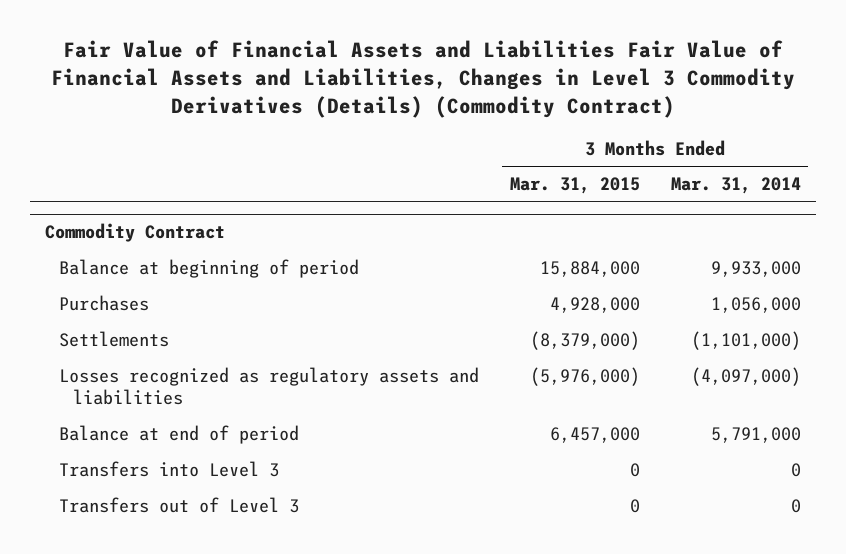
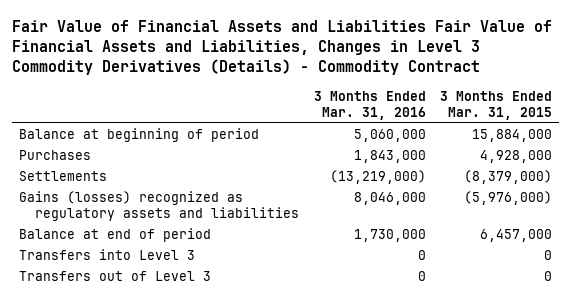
- Fair Value of Financial Assets and Liabilities Fair Value of Financial Assets and Liabilities, Changes in Level 3 Commodity Derivatives (Details) (Commodity Contract)
+ Fair Value of Financial Assets and Liabilities Fair Value of Financial Assets and Liabilities, Changes in Level 3 Commodity Derivatives (Details) - Commodity Contract
- | 3 Months Ended Mar. 31, 2015 | 3 Months Ended Mar. 31, 2014
+ | 3 Months Ended Mar. 31, 2016 | 3 Months Ended Mar. 31, 2015
- Commodity Contract
- Losses recognized as regulatory assets and liabilities | (5,976,000) | (4,097,000)
+ Gains (losses) recognized as regulatory assets and liabilities | 8,046,000 | (5,976,000)

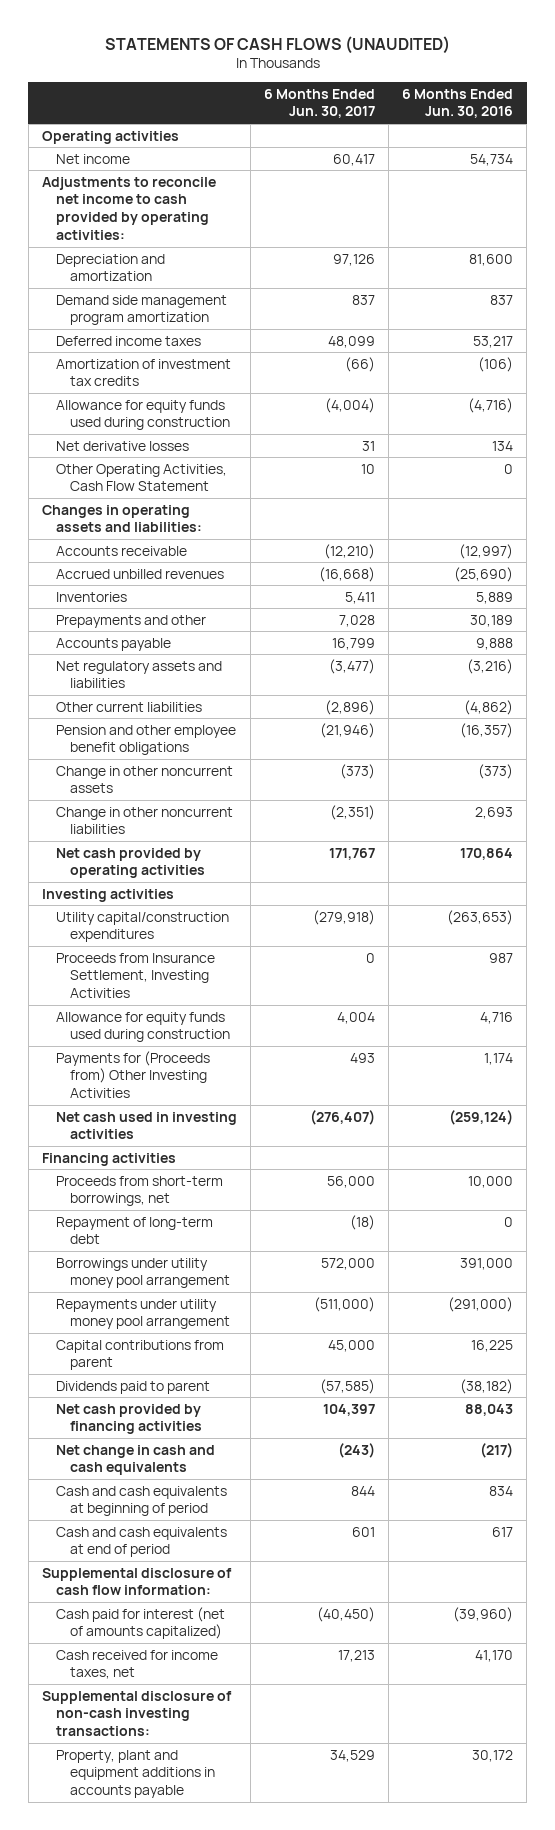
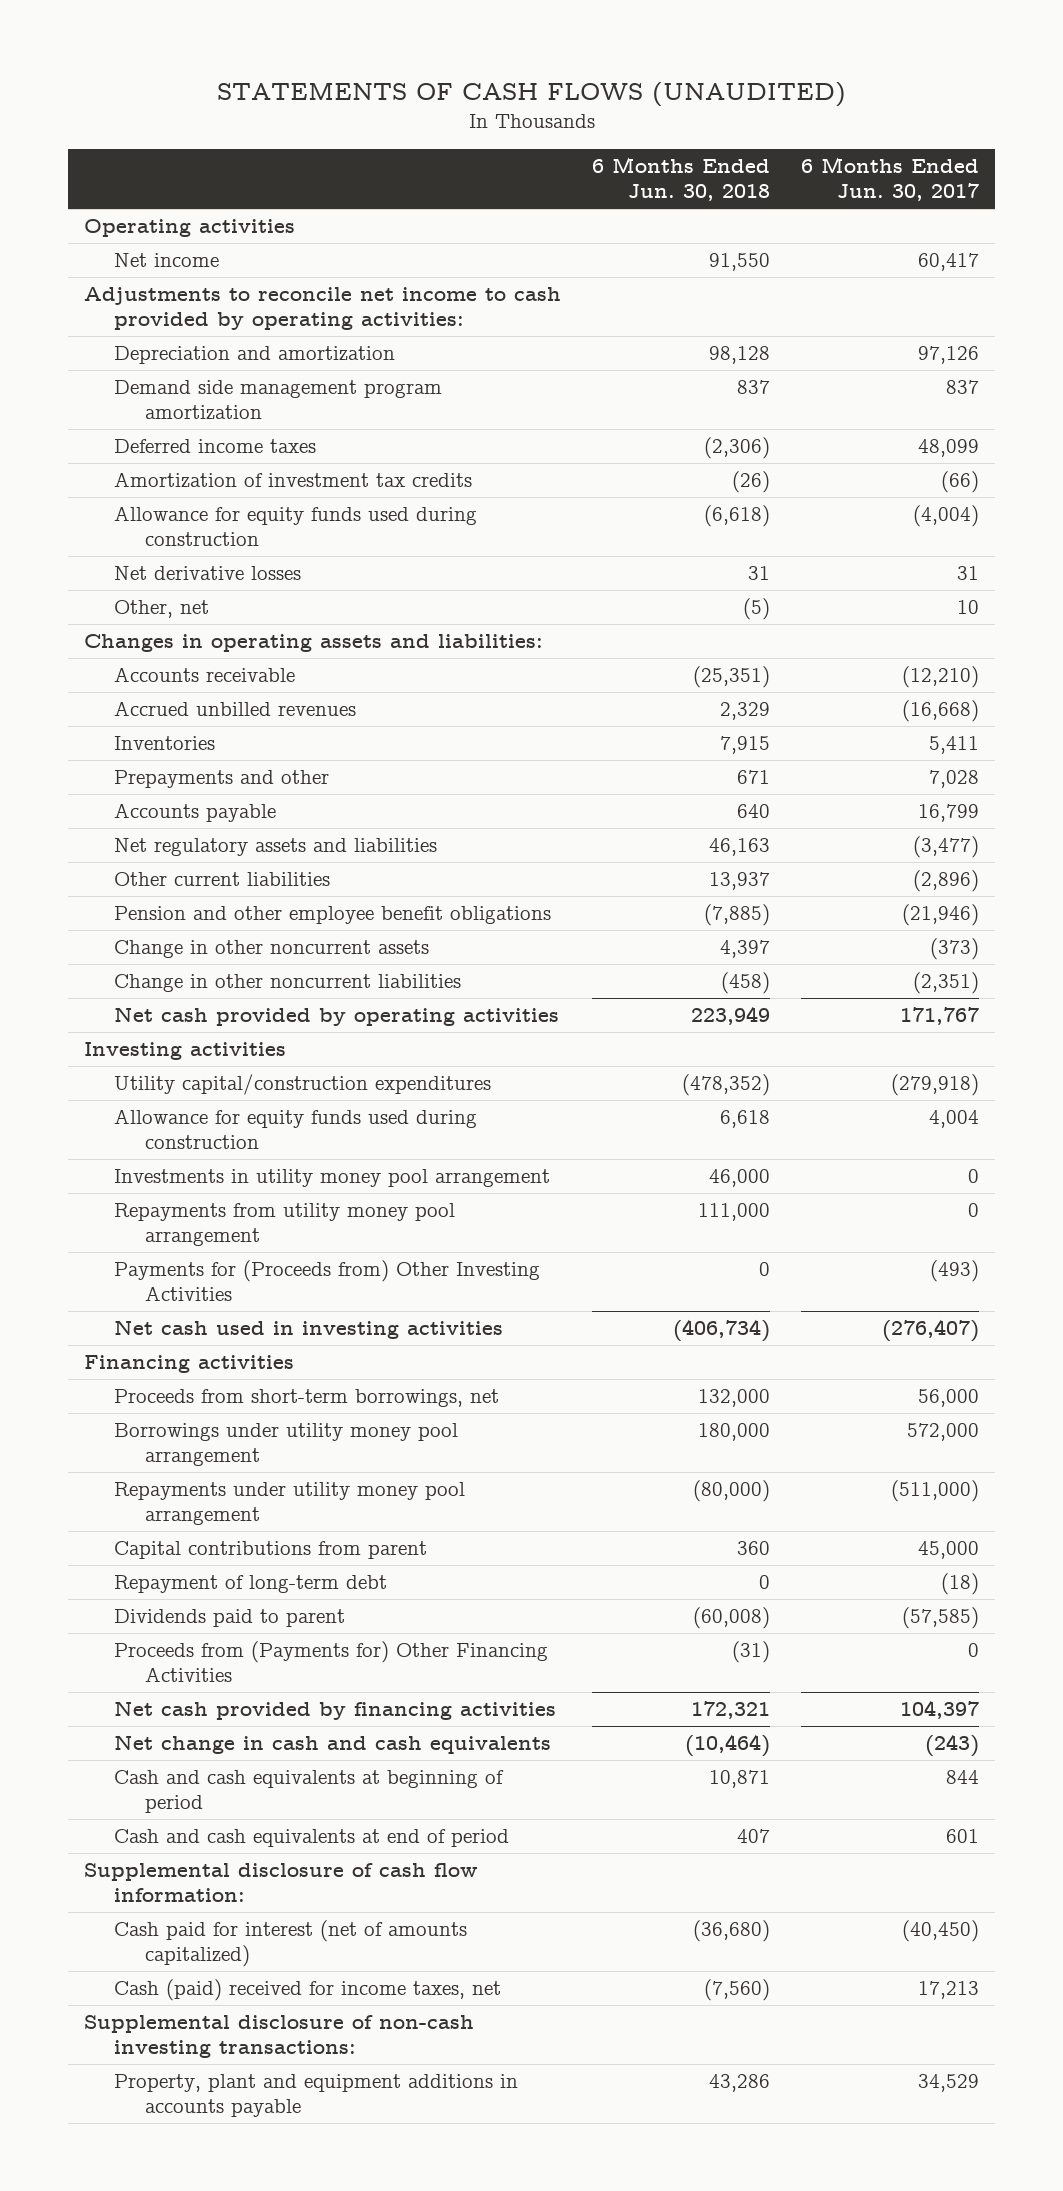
- | 6 Months Ended Jun. 30, 2017 | 6 Months Ended Jun. 30, 2016
+ | 6 Months Ended Jun. 30, 2018 | 6 Months Ended Jun. 30, 2017
- Other Operating Activities, Cash Flow Statement | 10 | 0
+ Other, net | (5) | 10
- Proceeds from Insurance Settlement, Investing Activities | 0 | 987
- Payments for (Proceeds from) Other Investing Activities | 493 | 1,174
+ Investments in utility money pool arrangement | 46,000 | 0
+ Repayments from utility money pool arrangement | 111,000 | 0
+ Payments for (Proceeds from) Other Investing Activities | 0 | (493)
moved down: Repayment of long-term debt | 0 | (18)
+ Proceeds from (Payments for) Other Financing Activities | (31) | 0
- Cash received for income taxes, net | 17,213 | 41,170
+ Cash (paid) received for income taxes, net | (7,560) | 17,213

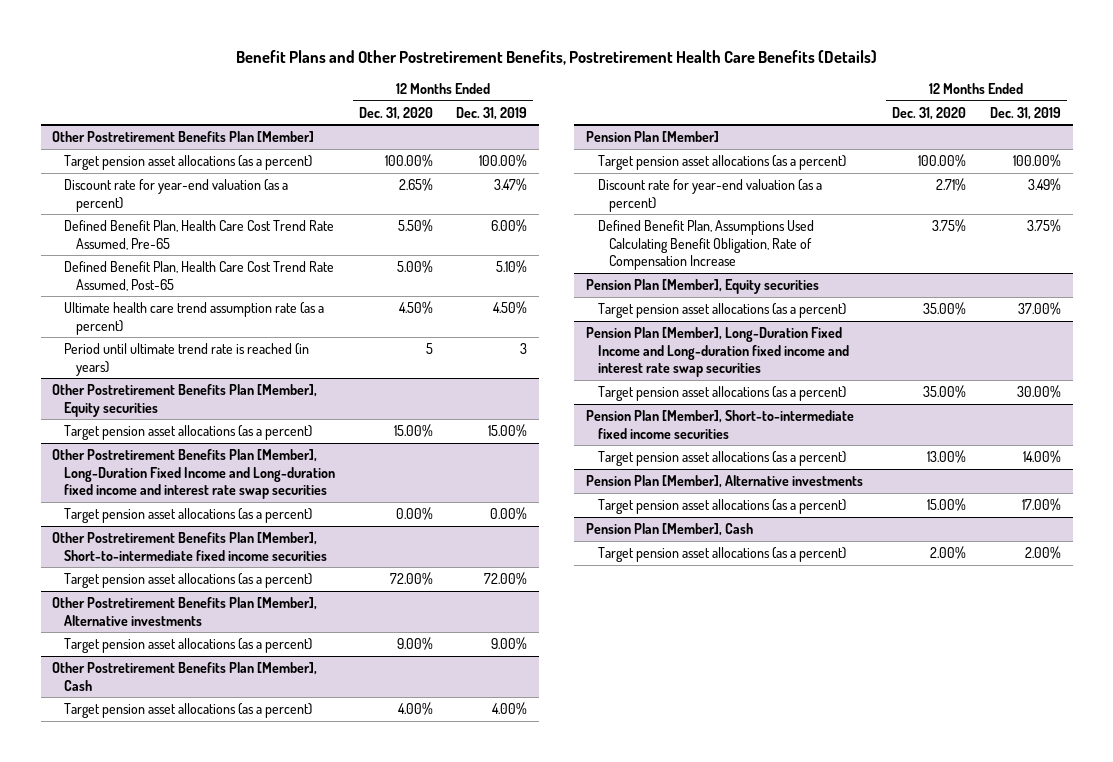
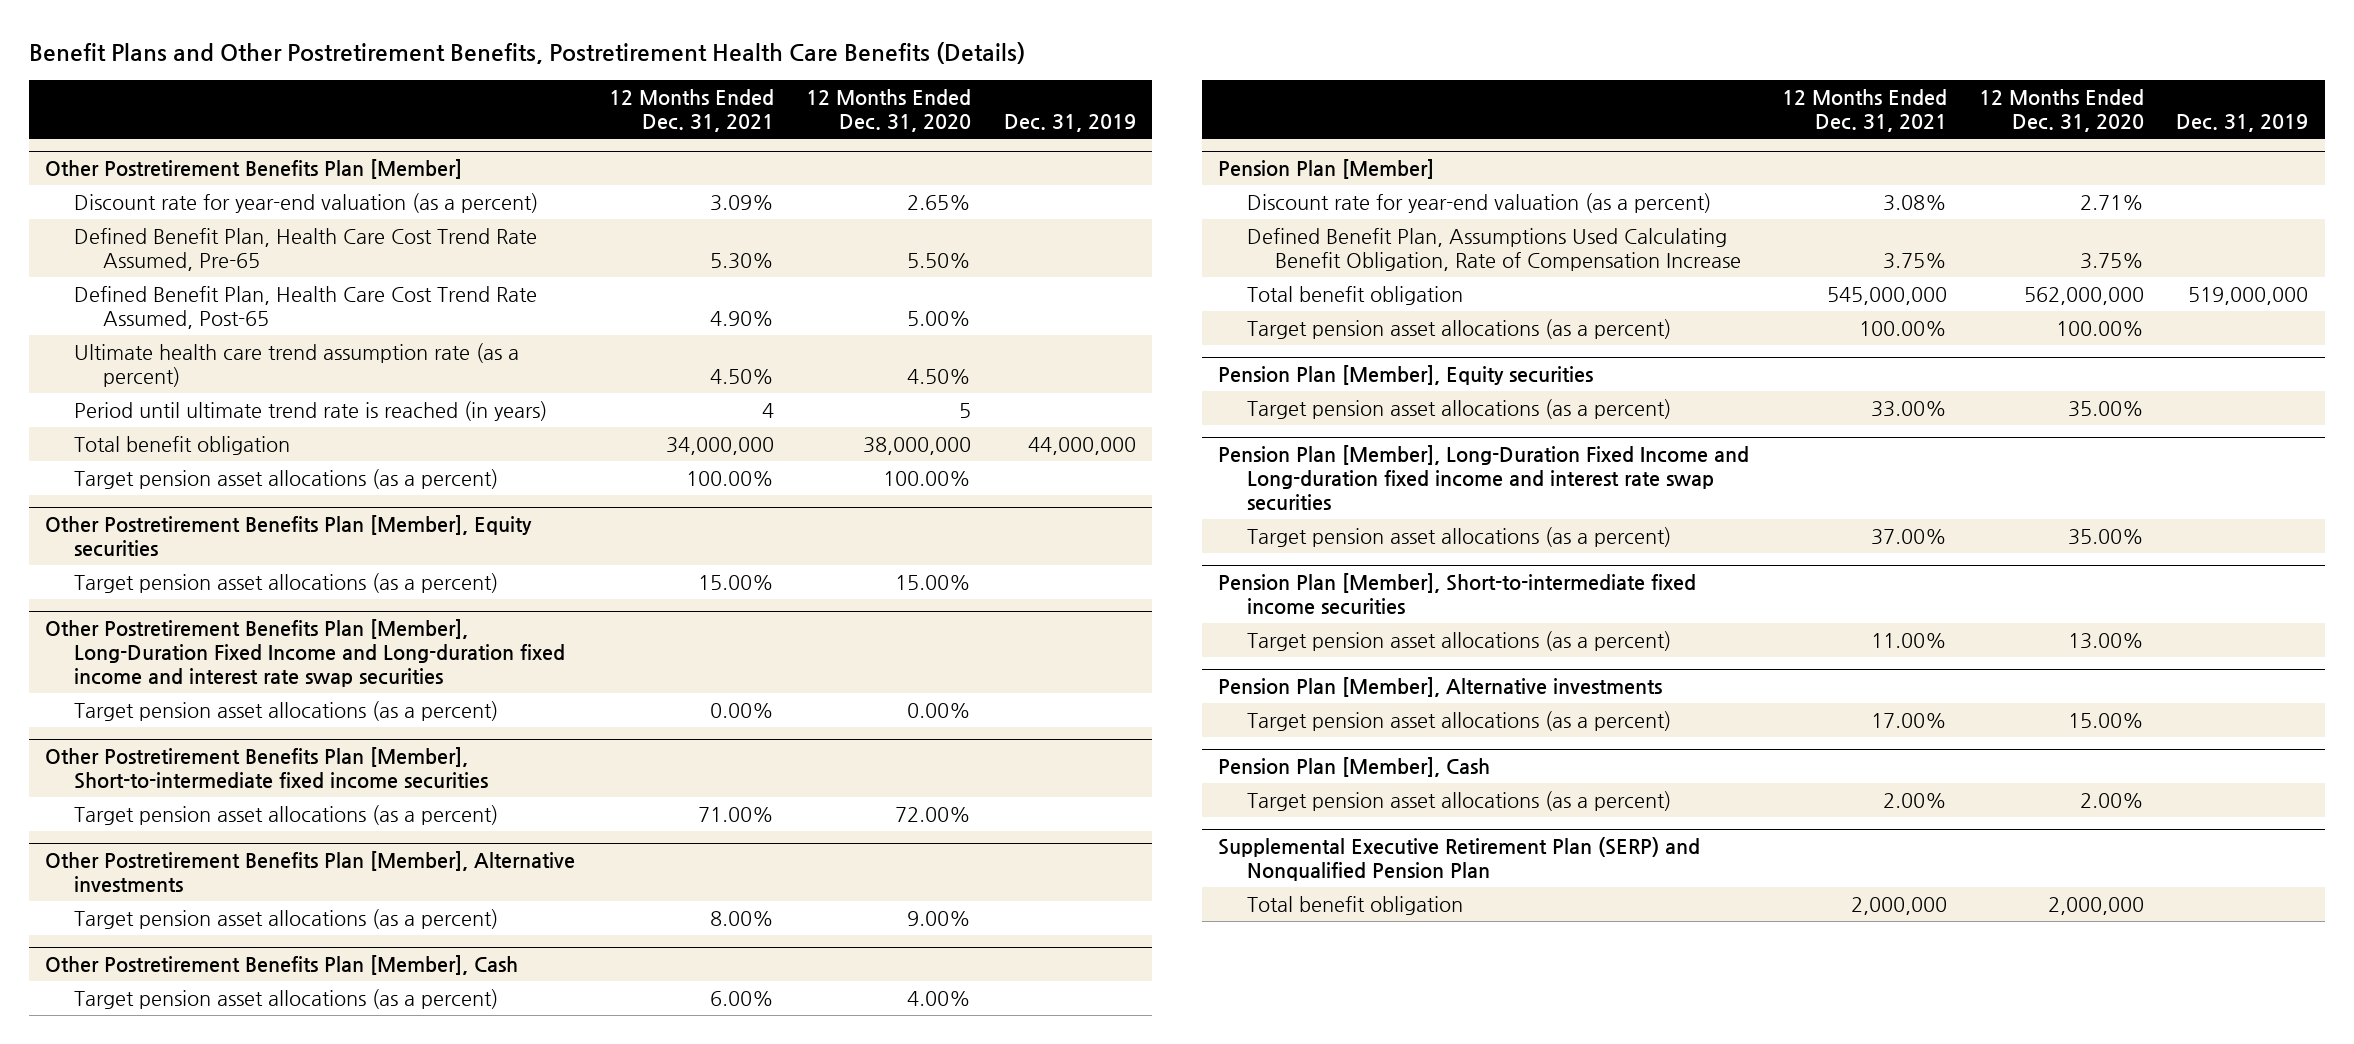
- | 12 Months Ended Dec. 31, 2020 | 12 Months Ended Dec. 31, 2019
+ | 12 Months Ended Dec. 31, 2021 | 12 Months Ended Dec. 31, 2020 | Dec. 31, 2019
@ Other Postretirement Benefits Plan [Member]
+ Total benefit obligation | 34,000,000 | 38,000,000 | 44,000,000
moved down: Target pension asset allocations (as a percent) | 100.00% | 100.00% |
@ Pension Plan [Member]
+ Total benefit obligation | 545,000,000 | 562,000,000 | 519,000,000
moved down: Target pension asset allocations (as a percent) | 100.00% | 100.00% |
+ Supplemental Executive Retirement Plan (SERP) and Nonqualified Pension Plan
+ Total benefit obligation | 2,000,000 | 2,000,000 |

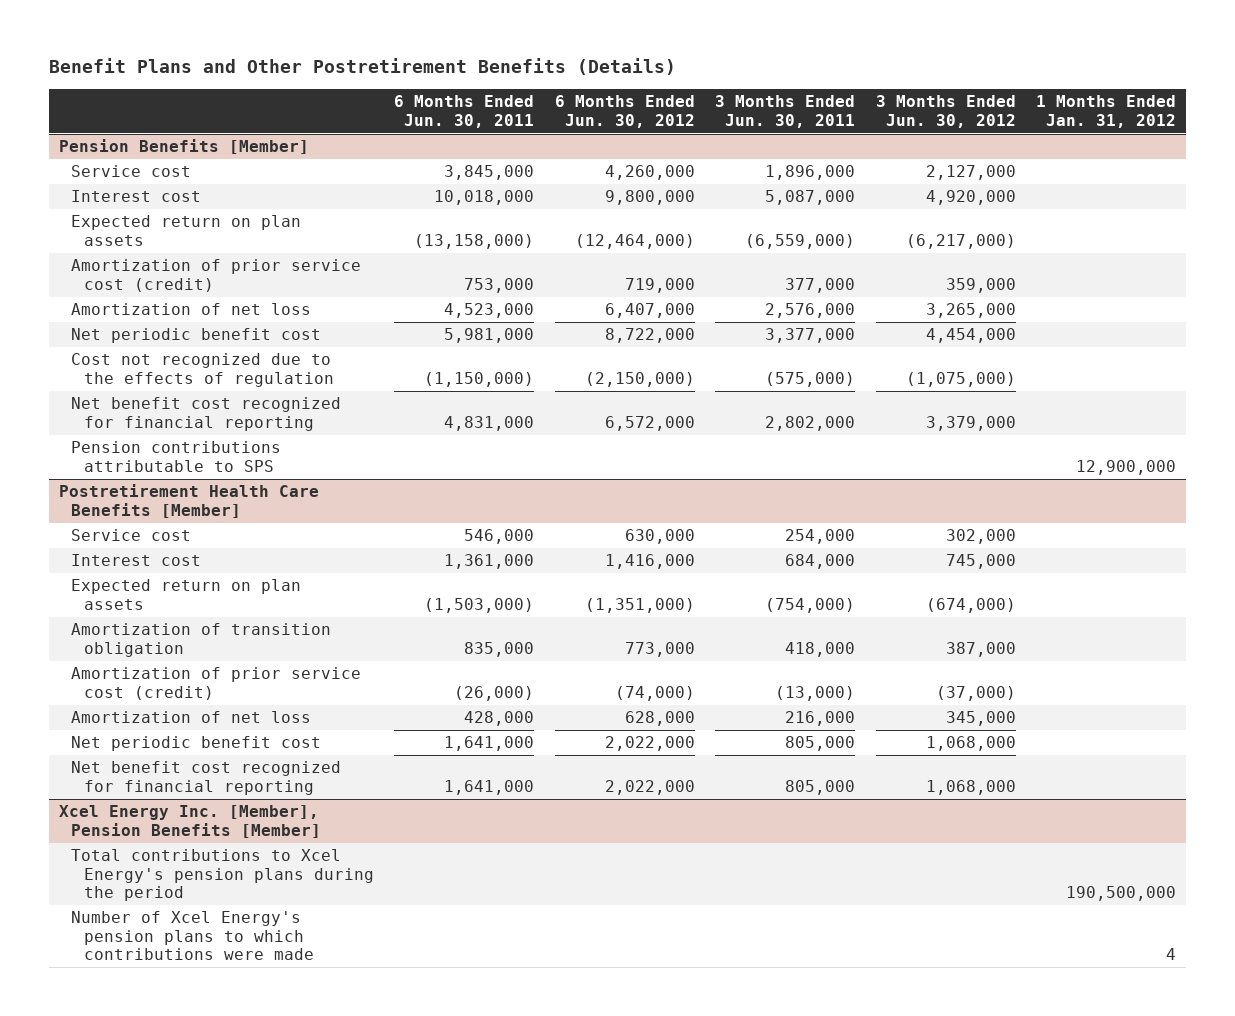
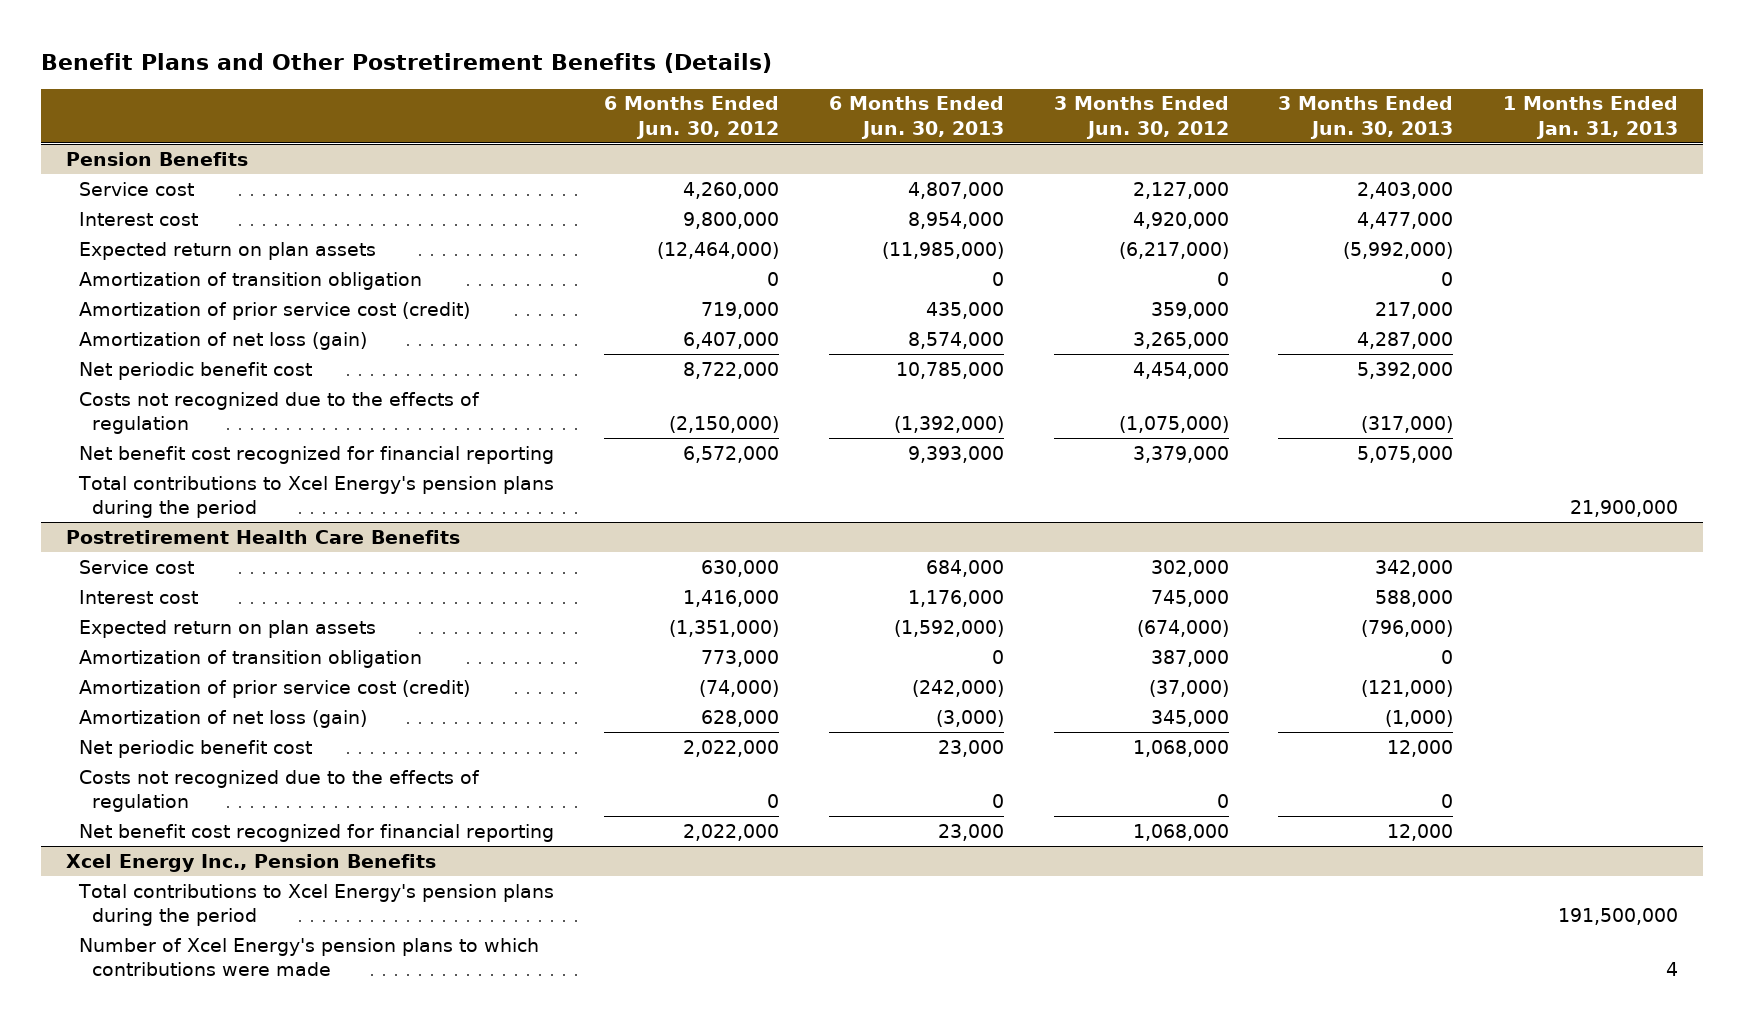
- | 6 Months Ended Jun. 30, 2011 | 6 Months Ended Jun. 30, 2012 | 3 Months Ended Jun. 30, 2011 | 3 Months Ended Jun. 30, 2012 | 1 Months Ended Jan. 31, 2012
+ | 6 Months Ended Jun. 30, 2012 | 6 Months Ended Jun. 30, 2013 | 3 Months Ended Jun. 30, 2012 | 3 Months Ended Jun. 30, 2013 | 1 Months Ended Jan. 31, 2013
- Pension Benefits [Member]
+ Pension Benefits
+ Amortization of transition obligation | 0 | 0 | 0 | 0 |
- Amortization of net loss | 4,523,000 | 6,407,000 | 2,576,000 | 3,265,000 |
+ Amortization of net loss (gain) | 6,407,000 | 8,574,000 | 3,265,000 | 4,287,000 |
- Cost not recognized due to the effects of regulation | (1,150,000) | (2,150,000) | (575,000) | (1,075,000) |
+ Costs not recognized due to the effects of regulation | (2,150,000) | (1,392,000) | (1,075,000) | (317,000) |
- Pension contributions attributable to SPS | | | | | 12,900,000
- Postretirement Health Care Benefits [Member]
+ Total contributions to Xcel Energy's pension plans during the period | | | | | 21,900,000
+ Postretirement Health Care Benefits
- Amortization of net loss | 428,000 | 628,000 | 216,000 | 345,000 |
+ Amortization of net loss (gain) | 628,000 | (3,000) | 345,000 | (1,000) |
+ Costs not recognized due to the effects of regulation | 0 | 0 | 0 | 0 |
- Xcel Energy Inc. [Member], Pension Benefits [Member]
+ Xcel Energy Inc., Pension Benefits

